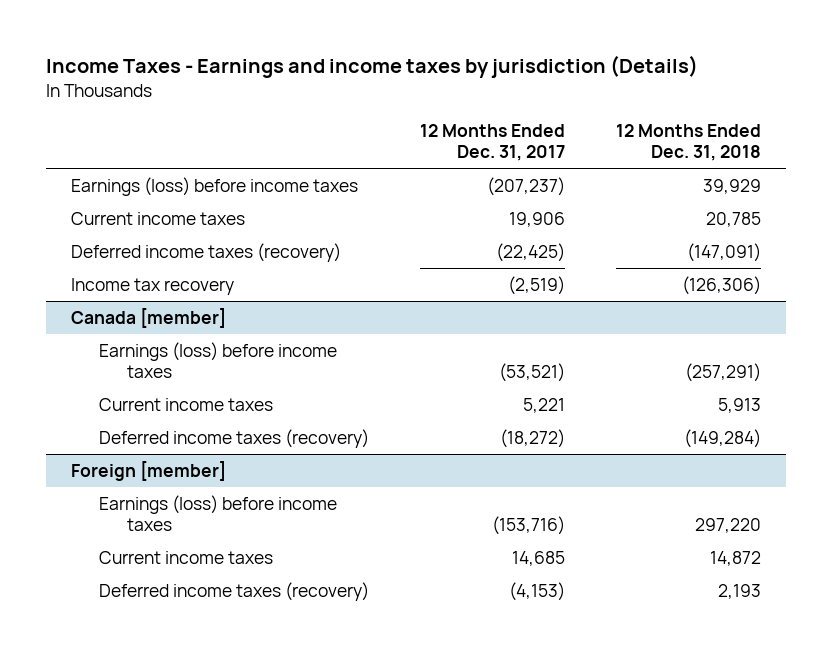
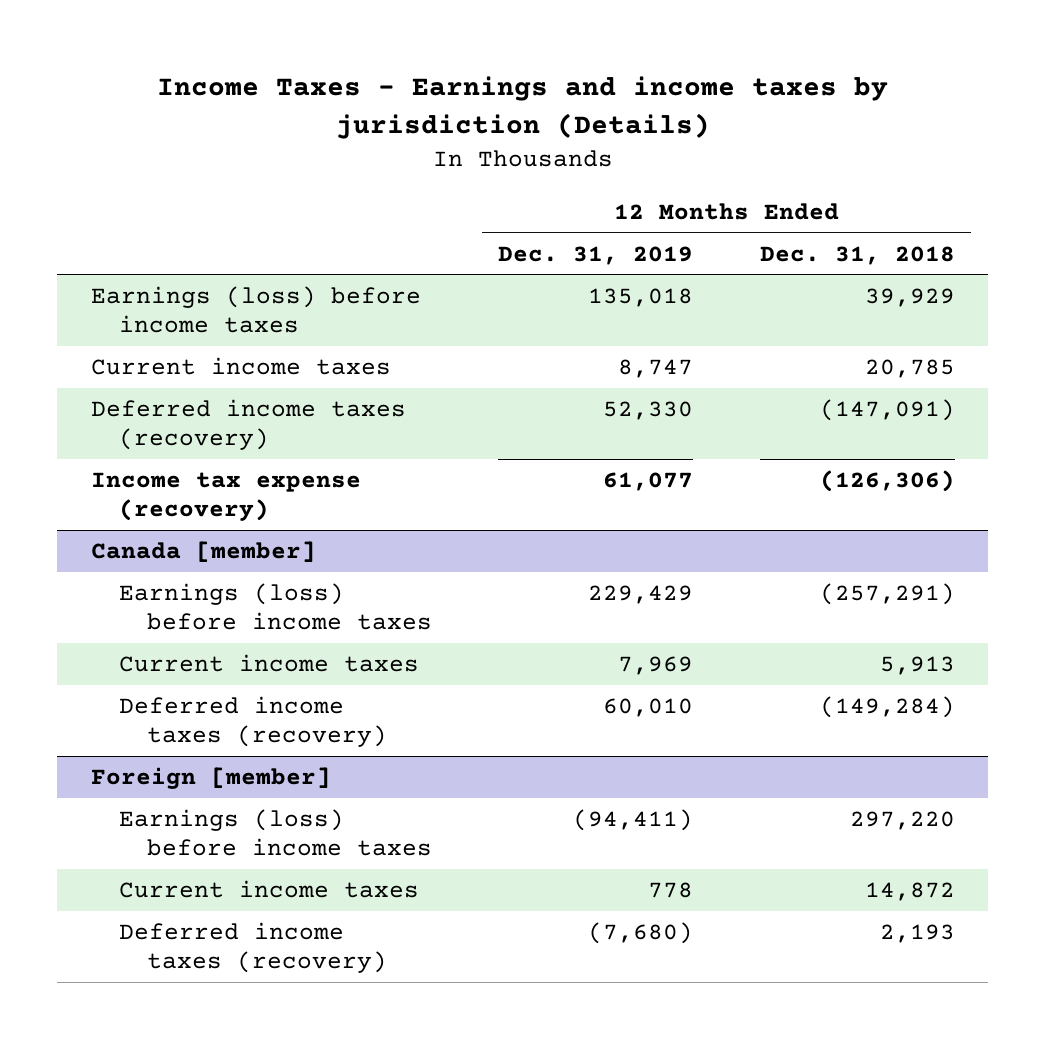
- | 12 Months Ended Dec. 31, 2017 | 12 Months Ended Dec. 31, 2018
+ | 12 Months Ended Dec. 31, 2019 | 12 Months Ended Dec. 31, 2018
- Income tax recovery | (2,519) | (126,306)
+ Income tax expense (recovery) | 61,077 | (126,306)

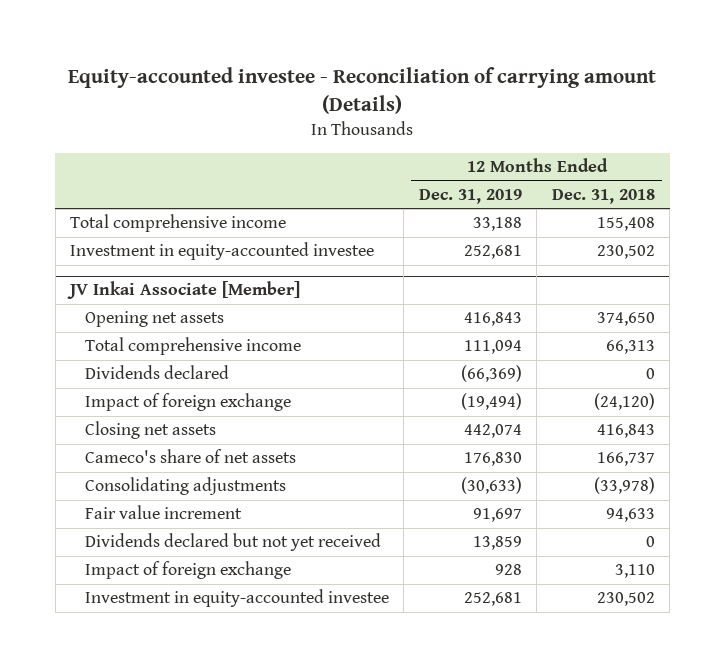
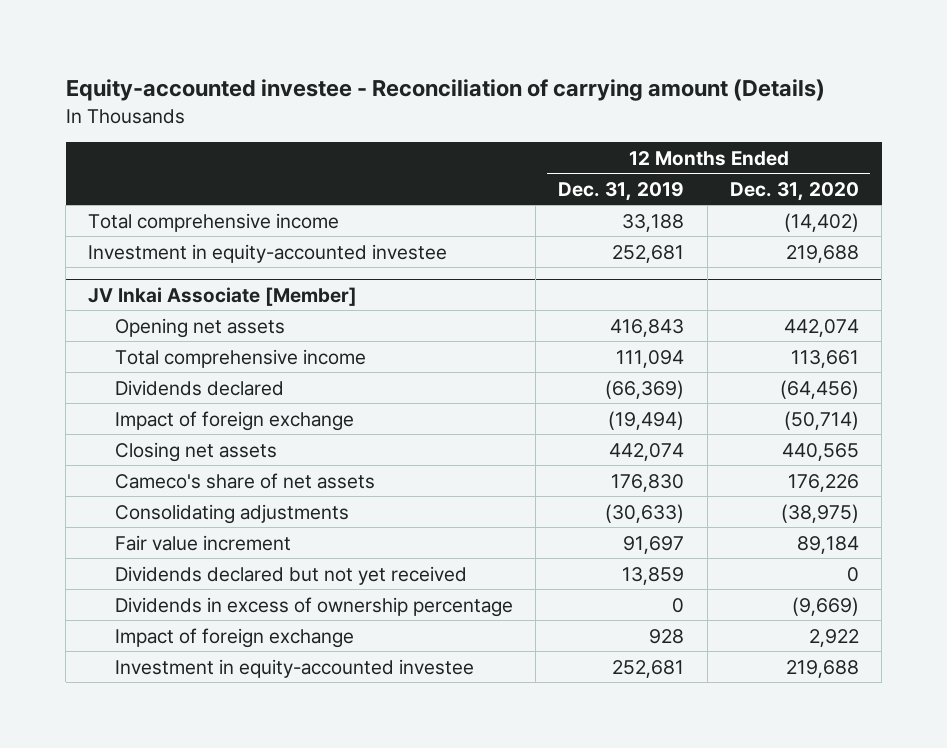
- | 12 Months Ended Dec. 31, 2019 | 12 Months Ended Dec. 31, 2018
+ | 12 Months Ended Dec. 31, 2019 | 12 Months Ended Dec. 31, 2020
@ JV Inkai Associate [Member]
+ Dividends in excess of ownership percentage | 0 | (9,669)

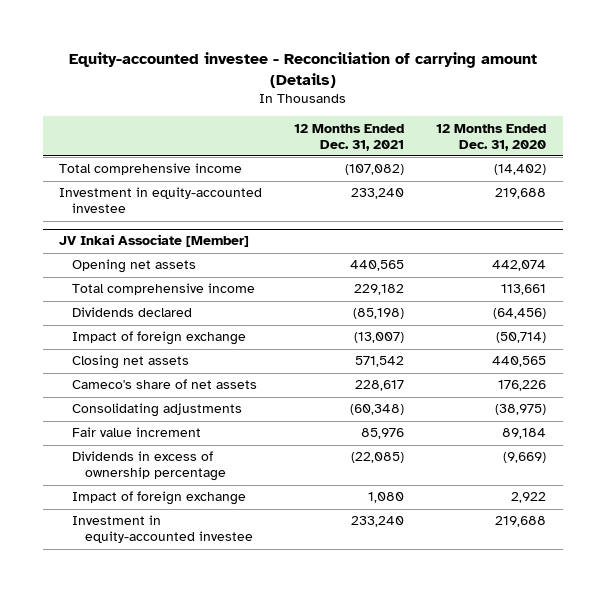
- | 12 Months Ended Dec. 31, 2019 | 12 Months Ended Dec. 31, 2020
+ | 12 Months Ended Dec. 31, 2021 | 12 Months Ended Dec. 31, 2020
@ JV Inkai Associate [Member]
- Dividends declared but not yet received | 13,859 | 0

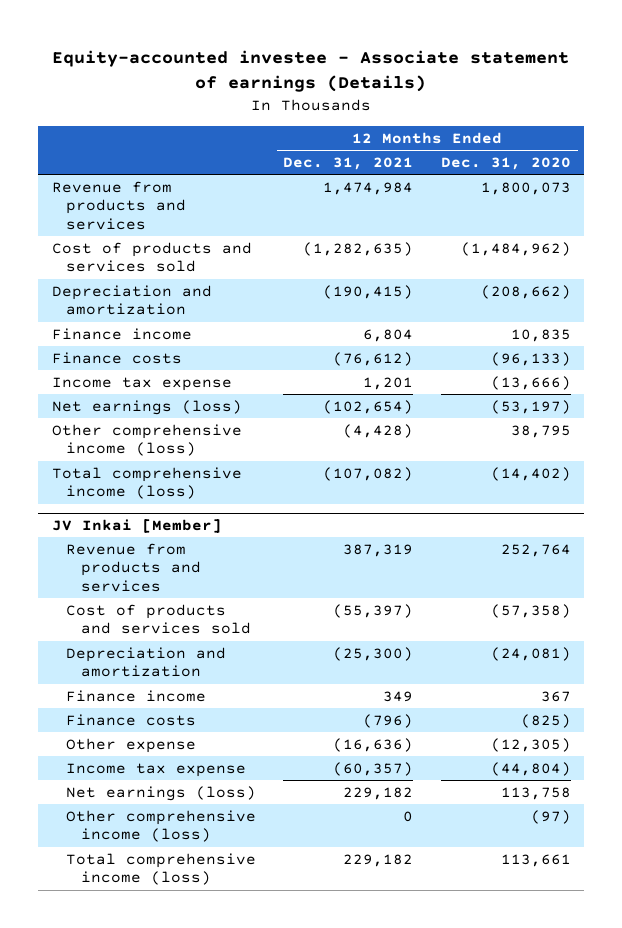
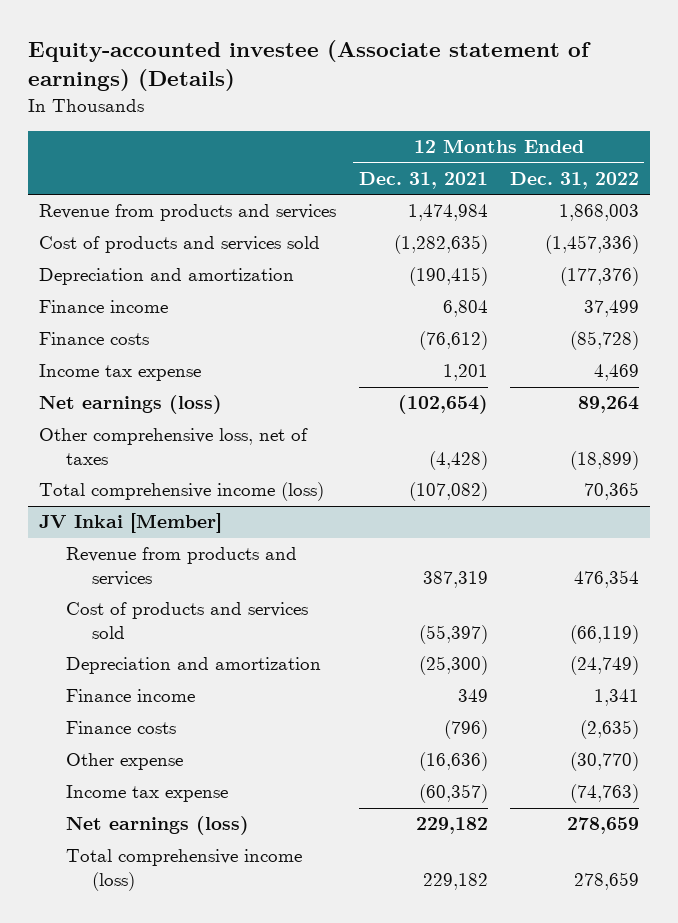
- Equity-accounted investee - Associate statement of earnings (Details)
+ Equity-accounted investee (Associate statement of earnings) (Details)
- | 12 Months Ended Dec. 31, 2021 | 12 Months Ended Dec. 31, 2020
+ | 12 Months Ended Dec. 31, 2021 | 12 Months Ended Dec. 31, 2022
- Other comprehensive income (loss) | (4,428) | 38,795
+ Other comprehensive loss, net of taxes | (4,428) | (18,899)
@ JV Inkai [Member]
- Other comprehensive income (loss) | 0 | (97)

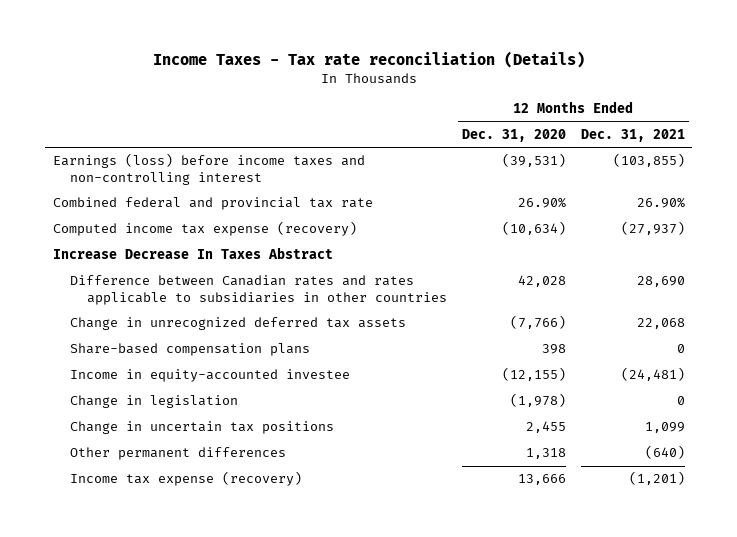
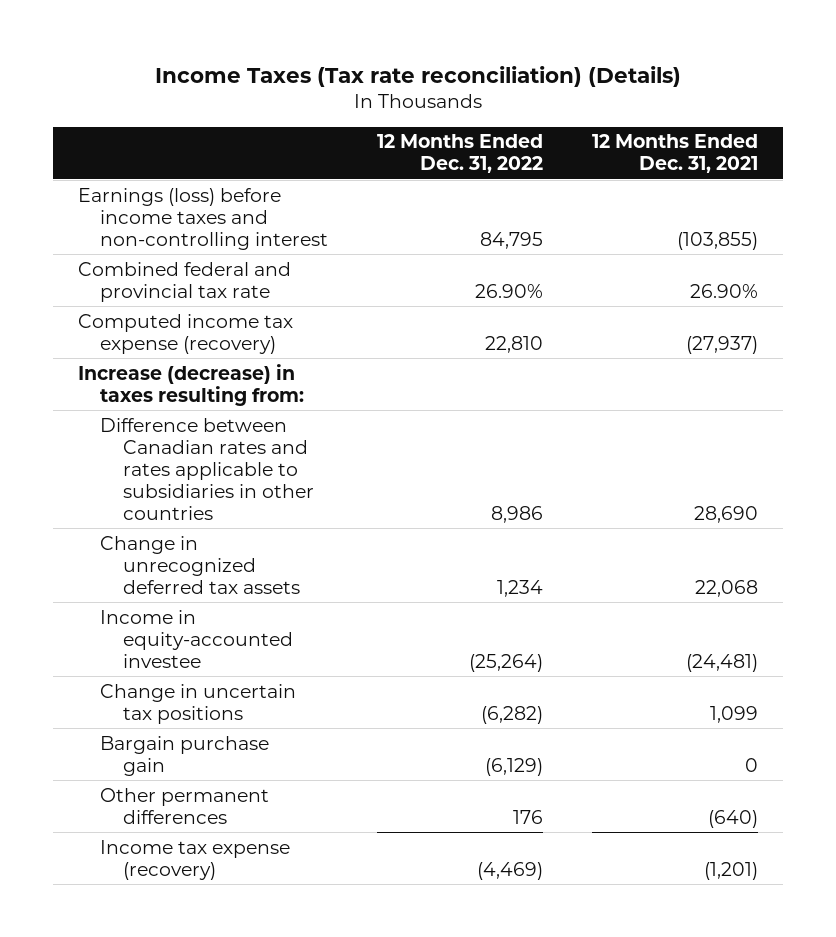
- Income Taxes - Tax rate reconciliation (Details)
+ Income Taxes (Tax rate reconciliation) (Details)
- | 12 Months Ended Dec. 31, 2020 | 12 Months Ended Dec. 31, 2021
+ | 12 Months Ended Dec. 31, 2022 | 12 Months Ended Dec. 31, 2021
- Increase Decrease In Taxes Abstract
+ Increase (decrease) in taxes resulting from:
- Share-based compensation plans | 398 | 0
- Change in legislation | (1,978) | 0
+ Bargain purchase gain | (6,129) | 0

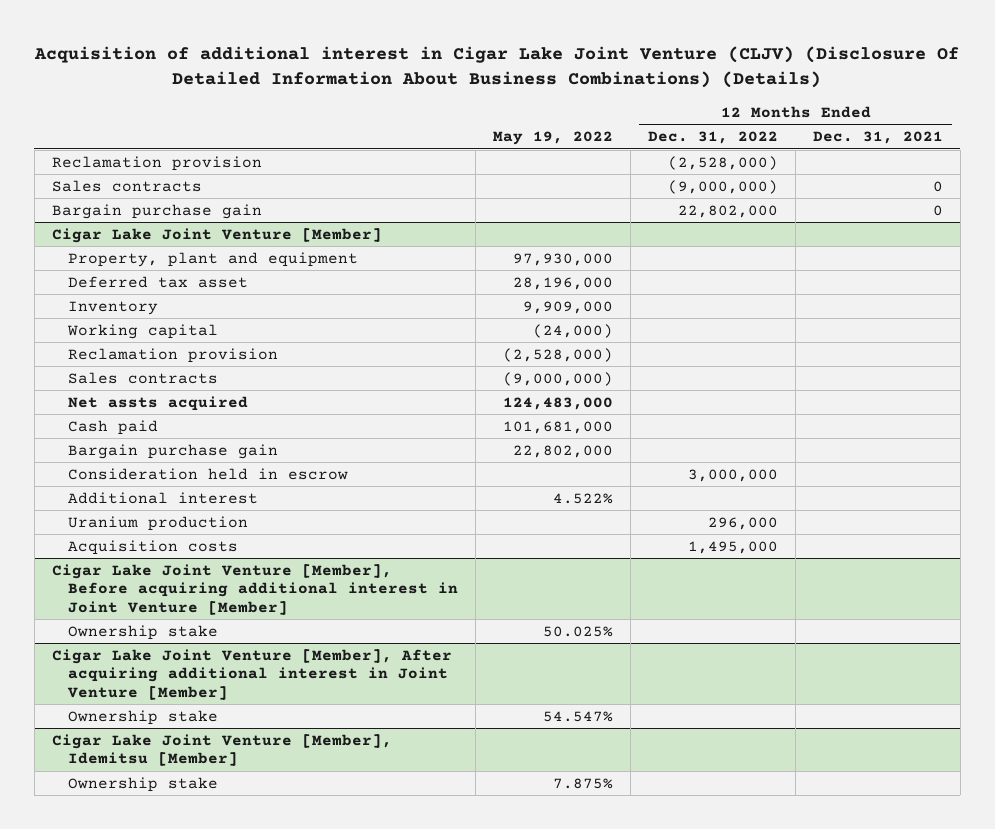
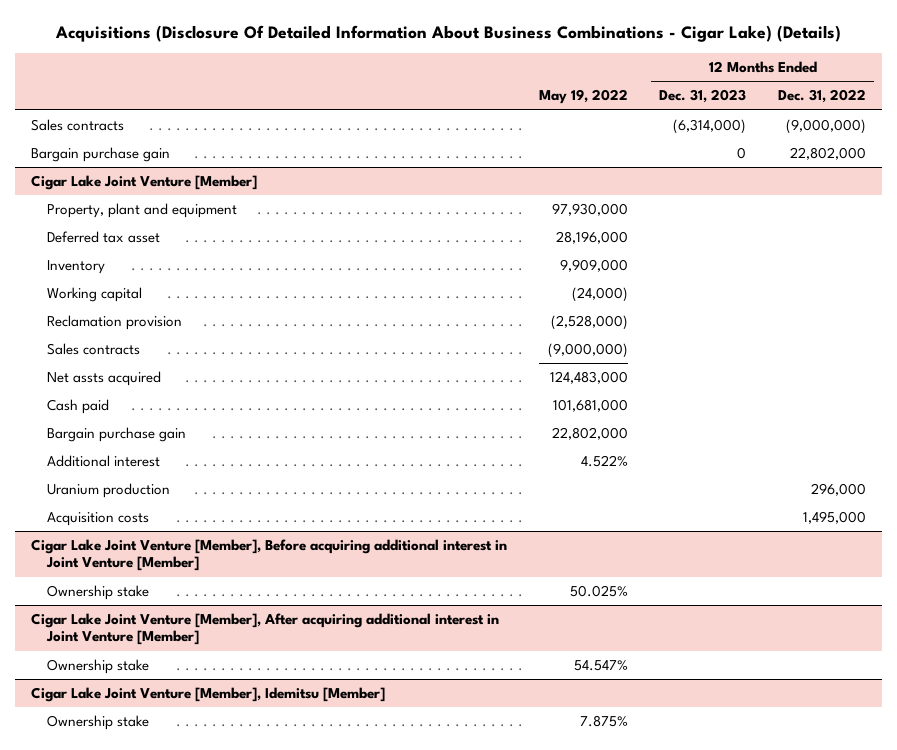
- Acquisition of additional interest in Cigar Lake Joint Venture (CLJV) (Disclosure Of Detailed Information About Business Combinations) (Details)
+ Acquisitions (Disclosure Of Detailed Information About Business Combinations - Cigar Lake) (Details)
- | May 19, 2022 | 12 Months Ended Dec. 31, 2022 | 12 Months Ended Dec. 31, 2021
+ | May 19, 2022 | 12 Months Ended Dec. 31, 2023 | 12 Months Ended Dec. 31, 2022
- Reclamation provision | | (2,528,000) |
@ Cigar Lake Joint Venture [Member]
- Consideration held in escrow | | 3,000,000 |

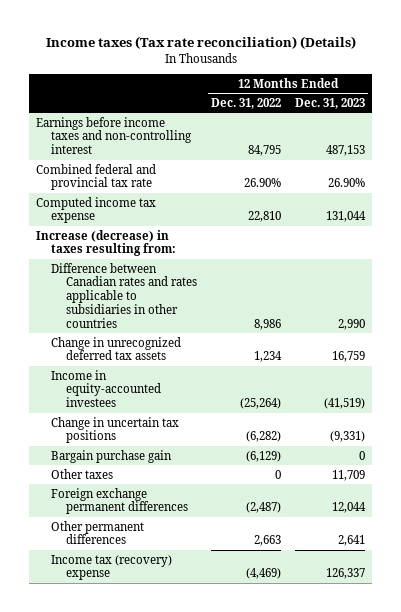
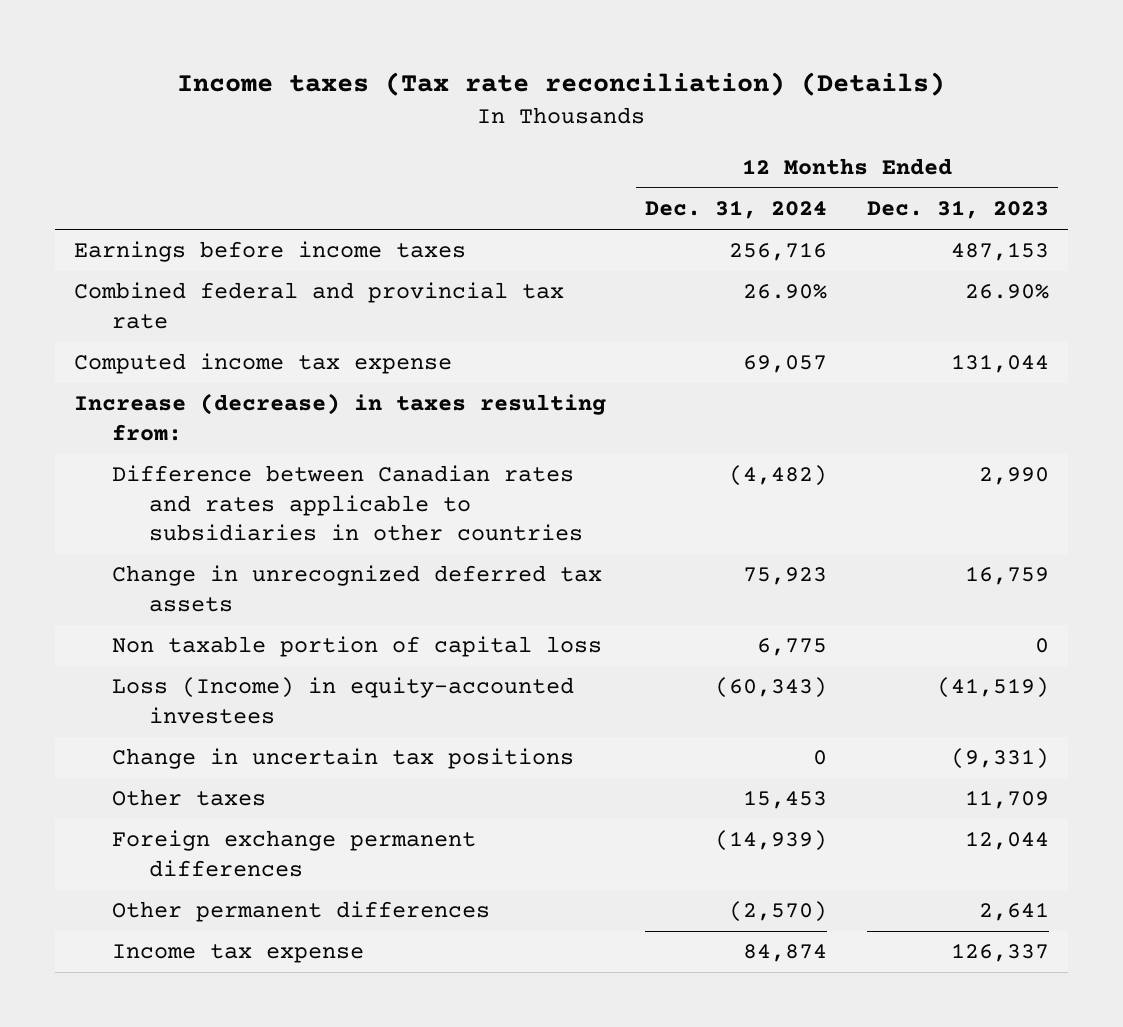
- | 12 Months Ended Dec. 31, 2022 | 12 Months Ended Dec. 31, 2023
+ | 12 Months Ended Dec. 31, 2024 | 12 Months Ended Dec. 31, 2023
- Earnings before income taxes and non-controlling interest | 84,795 | 487,153
+ Earnings before income taxes | 256,716 | 487,153
- Income in equity-accounted investees | (25,264) | (41,519)
+ Non taxable portion of capital loss | 6,775 | 0
+ Loss (Income) in equity-accounted investees | (60,343) | (41,519)
- Bargain purchase gain | (6,129) | 0
- Income tax (recovery) expense | (4,469) | 126,337
+ Income tax expense | 84,874 | 126,337

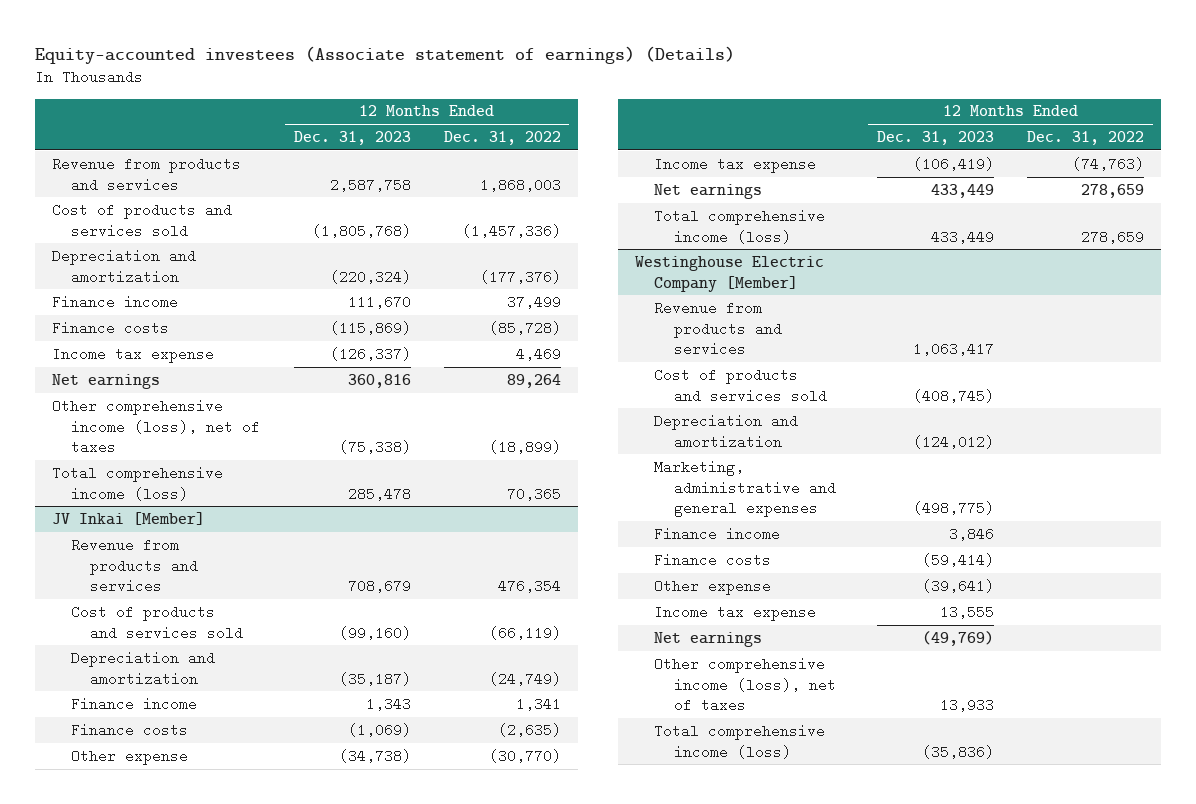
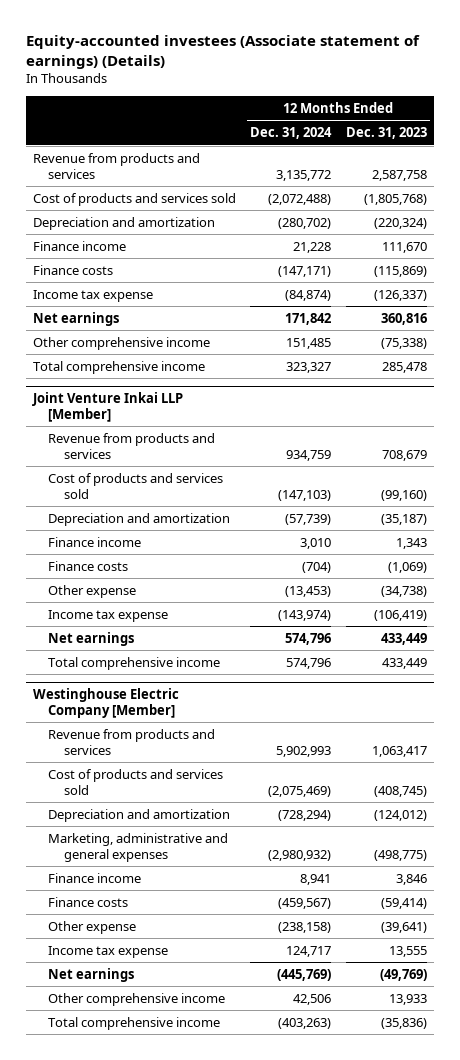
- | 12 Months Ended Dec. 31, 2023 | 12 Months Ended Dec. 31, 2022
+ | 12 Months Ended Dec. 31, 2024 | 12 Months Ended Dec. 31, 2023
- Other comprehensive income (loss), net of taxes | (75,338) | (18,899)
- Total comprehensive income (loss) | 285,478 | 70,365
- JV Inkai [Member]
+ Other comprehensive income | 151,485 | (75,338)
+ Total comprehensive income | 323,327 | 285,478
+ Joint Venture Inkai LLP [Member]
- Total comprehensive income (loss) | 433,449 | 278,659
+ Total comprehensive income | 574,796 | 433,449
@ Westinghouse Electric Company [Member]
- Other comprehensive income (loss), net of taxes | 13,933 |
- Total comprehensive income (loss) | (35,836) |
+ Other comprehensive income | 42,506 | 13,933
+ Total comprehensive income | (403,263) | (35,836)

